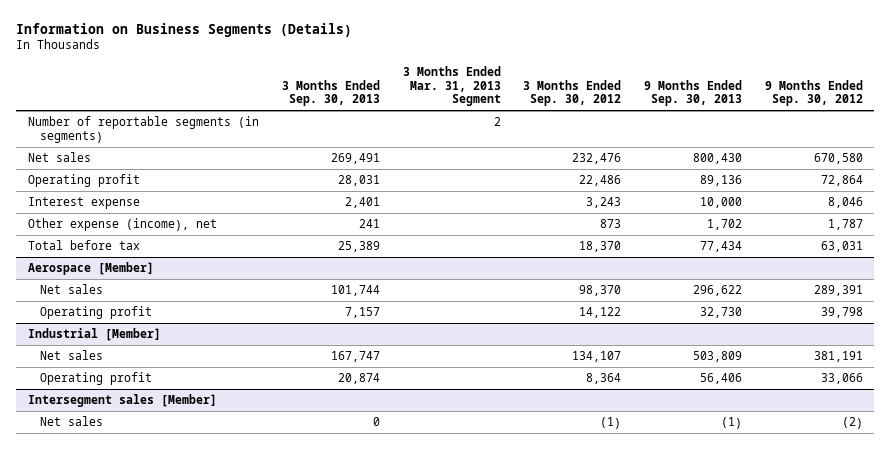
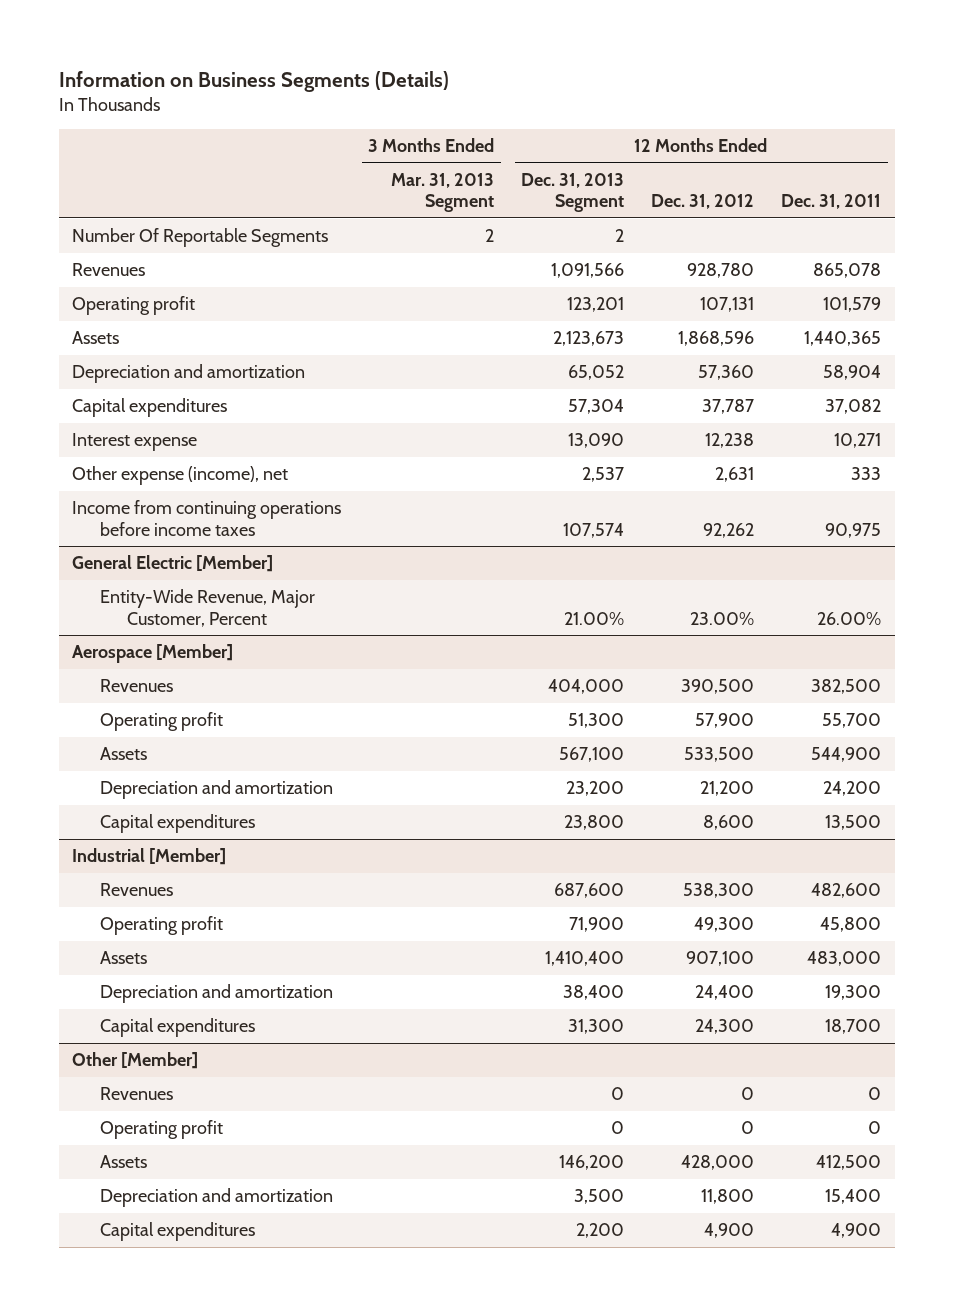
- | 3 Months Ended Sep. 30, 2013 | 3 Months Ended Mar. 31, 2013 Segment | 3 Months Ended Sep. 30, 2012 | 9 Months Ended Sep. 30, 2013 | 9 Months Ended Sep. 30, 2012
+ | 3 Months Ended Mar. 31, 2013 Segment | 12 Months Ended Dec. 31, 2013 Segment | 12 Months Ended Dec. 31, 2012 | 12 Months Ended Dec. 31, 2011
- Number of reportable segments (in segments) | | 2 | | |
- Net sales | 269,491 | | 232,476 | 800,430 | 670,580
+ Number Of Reportable Segments | 2 | 2 | |
+ Revenues | | 1,091,566 | 928,780 | 865,078
+ Assets | | 2,123,673 | 1,868,596 | 1,440,365
+ Depreciation and amortization | | 65,052 | 57,360 | 58,904
+ Capital expenditures | | 57,304 | 37,787 | 37,082
- Total before tax | 25,389 | | 18,370 | 77,434 | 63,031
+ Income from continuing operations before income taxes | | 107,574 | 92,262 | 90,975
+ General Electric [Member]
+ Entity-Wide Revenue, Major Customer, Percent | | 21.00% | 23.00% | 26.00%
@ Aerospace [Member]
- Net sales | 101,744 | | 98,370 | 296,622 | 289,391
+ Revenues | | 404,000 | 390,500 | 382,500
+ Assets | | 567,100 | 533,500 | 544,900
+ Depreciation and amortization | | 23,200 | 21,200 | 24,200
+ Capital expenditures | | 23,800 | 8,600 | 13,500
@ Industrial [Member]
- Net sales | 167,747 | | 134,107 | 503,809 | 381,191
+ Revenues | | 687,600 | 538,300 | 482,600
- Intersegment sales [Member]
- Net sales | 0 | | (1) | (1) | (2)
@ Industrial [Member]
+ Assets | | 1,410,400 | 907,100 | 483,000
+ Depreciation and amortization | | 38,400 | 24,400 | 19,300
+ Capital expenditures | | 31,300 | 24,300 | 18,700
+ Other [Member]
+ Revenues | | 0 | 0 | 0
+ Operating profit | | 0 | 0 | 0
+ Assets | | 146,200 | 428,000 | 412,500
+ Depreciation and amortization | | 3,500 | 11,800 | 15,400
+ Capital expenditures | | 2,200 | 4,900 | 4,900

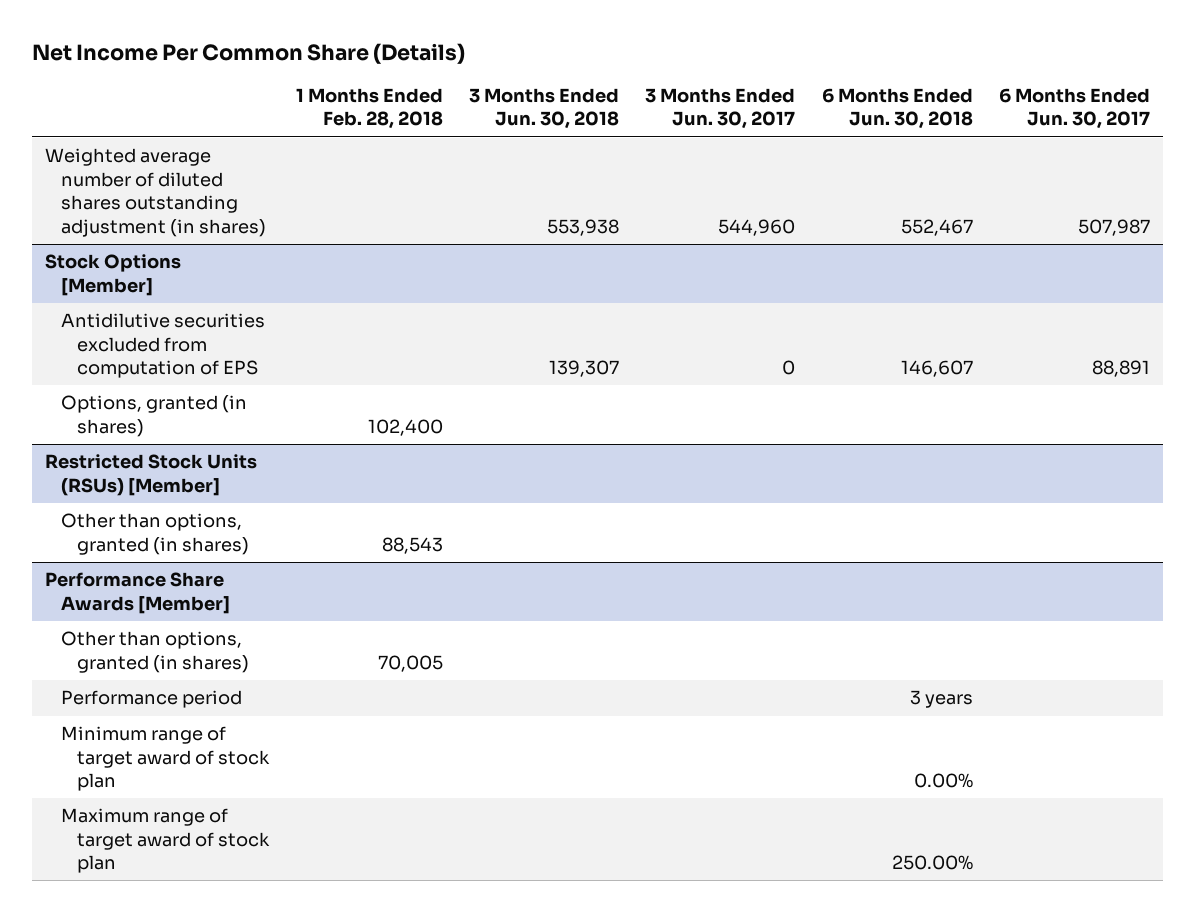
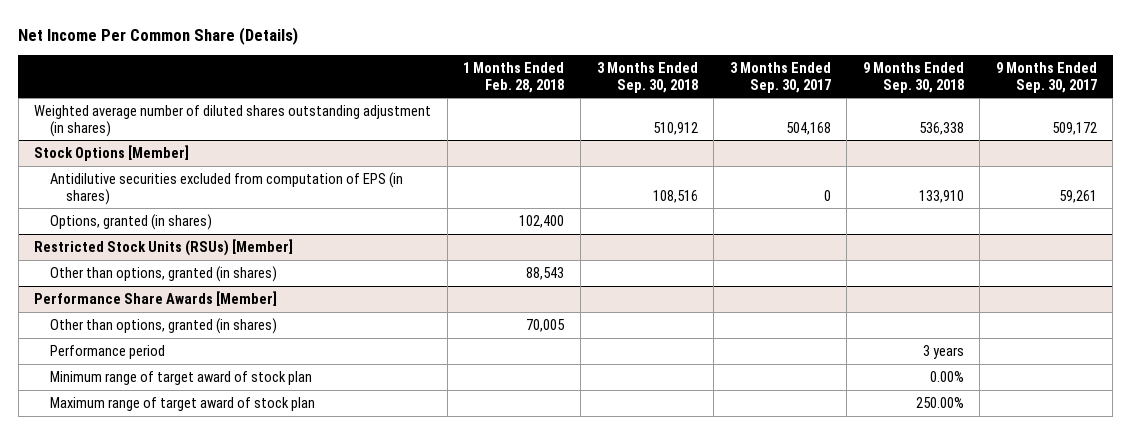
- | 1 Months Ended Feb. 28, 2018 | 3 Months Ended Jun. 30, 2018 | 3 Months Ended Jun. 30, 2017 | 6 Months Ended Jun. 30, 2018 | 6 Months Ended Jun. 30, 2017
+ | 1 Months Ended Feb. 28, 2018 | 3 Months Ended Sep. 30, 2018 | 3 Months Ended Sep. 30, 2017 | 9 Months Ended Sep. 30, 2018 | 9 Months Ended Sep. 30, 2017
@ Stock Options [Member]
- Antidilutive securities excluded from computation of EPS | | 139,307 | 0 | 146,607 | 88,891
+ Antidilutive securities excluded from computation of EPS (in shares) | | 108,516 | 0 | 133,910 | 59,261

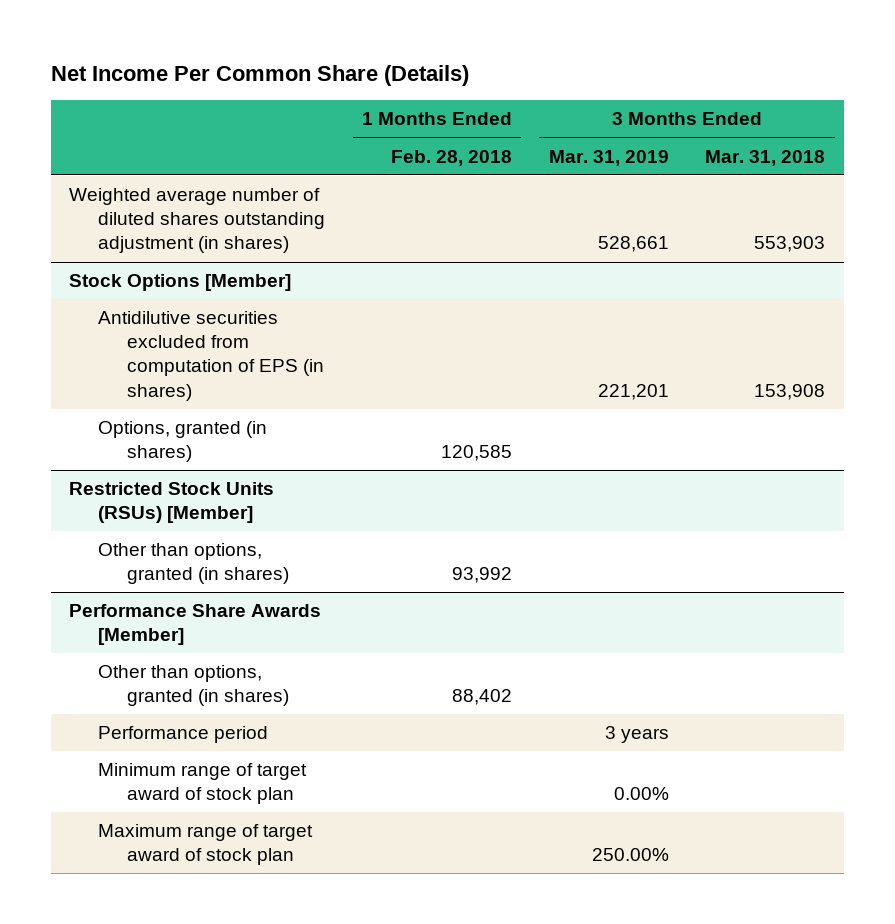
- | 1 Months Ended Feb. 28, 2018 | 3 Months Ended Sep. 30, 2018 | 3 Months Ended Sep. 30, 2017 | 9 Months Ended Sep. 30, 2018 | 9 Months Ended Sep. 30, 2017
+ | 1 Months Ended Feb. 28, 2018 | 3 Months Ended Mar. 31, 2019 | 3 Months Ended Mar. 31, 2018
@ Stock Options [Member]
- Options, granted (in shares) | 102,400 | | | |
+ Options, granted (in shares) | 120,585 | |
@ Restricted Stock Units (RSUs) [Member]
- Other than options, granted (in shares) | 88,543 | | | |
+ Other than options, granted (in shares) | 93,992 | |
@ Performance Share Awards [Member]
- Other than options, granted (in shares) | 70,005 | | | |
+ Other than options, granted (in shares) | 88,402 | |

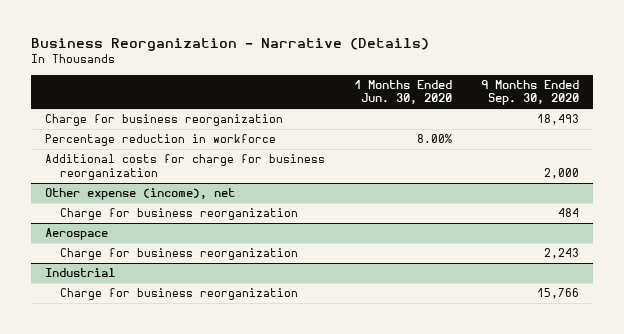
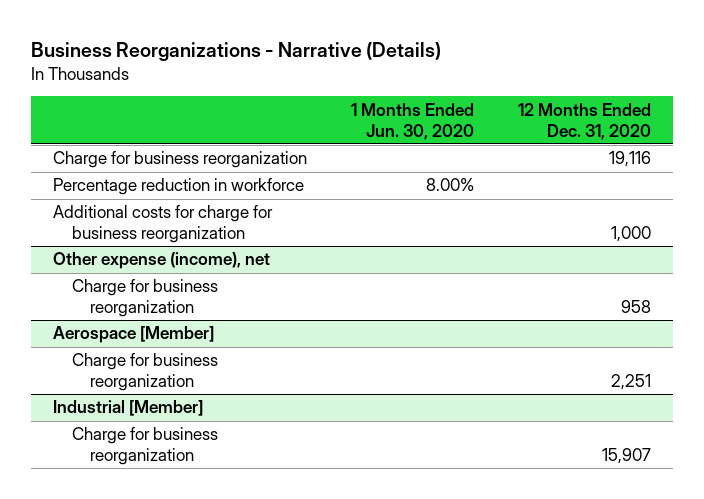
- Business Reorganization - Narrative (Details)
+ Business Reorganizations - Narrative (Details)
- | 1 Months Ended Jun. 30, 2020 | 9 Months Ended Sep. 30, 2020
+ | 1 Months Ended Jun. 30, 2020 | 12 Months Ended Dec. 31, 2020
- Aerospace
+ Aerospace [Member]
- Industrial
+ Industrial [Member]

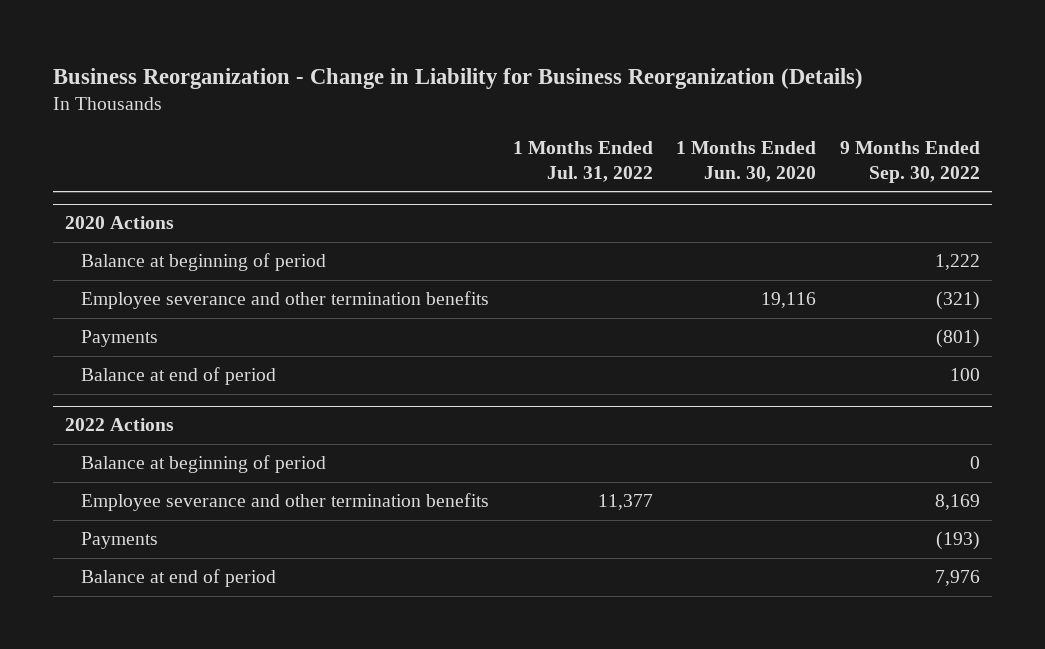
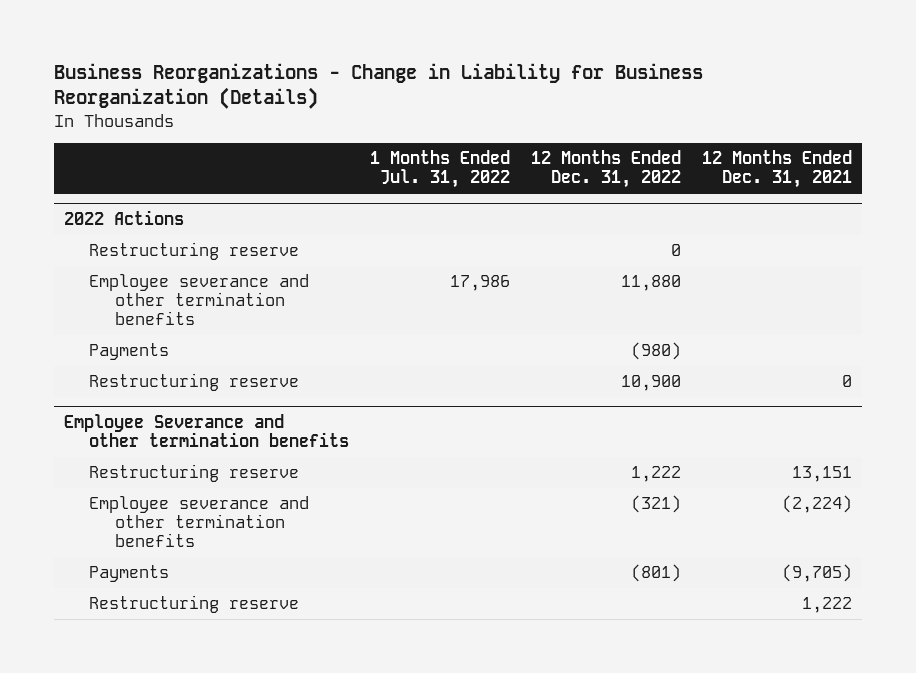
- Business Reorganization - Change in Liability for Business Reorganization (Details)
+ Business Reorganizations - Change in Liability for Business Reorganization (Details)
- | 1 Months Ended Jul. 31, 2022 | 1 Months Ended Jun. 30, 2020 | 9 Months Ended Sep. 30, 2022
+ | 1 Months Ended Jul. 31, 2022 | 12 Months Ended Dec. 31, 2022 | 12 Months Ended Dec. 31, 2021
- 2020 Actions
- Balance at beginning of period | | | 1,222
- Employee severance and other termination benefits | | 19,116 | (321)
- Payments | | | (801)
- Balance at end of period | | | 100
@ 2022 Actions
- Balance at beginning of period | | | 0
- Employee severance and other termination benefits | 11,377 | | 8,169
+ Restructuring reserve | | 0 |
+ Employee severance and other termination benefits | 17,986 | 11,880 |
- Balance at end of period | | | 7,976
+ Restructuring reserve | | 10,900 | 0
+ Employee Severance and other termination benefits
+ Restructuring reserve | | 1,222 | 13,151
+ Employee severance and other termination benefits | | (321) | (2,224)
+ Payments | | (801) | (9,705)
+ Restructuring reserve | | | 1,222

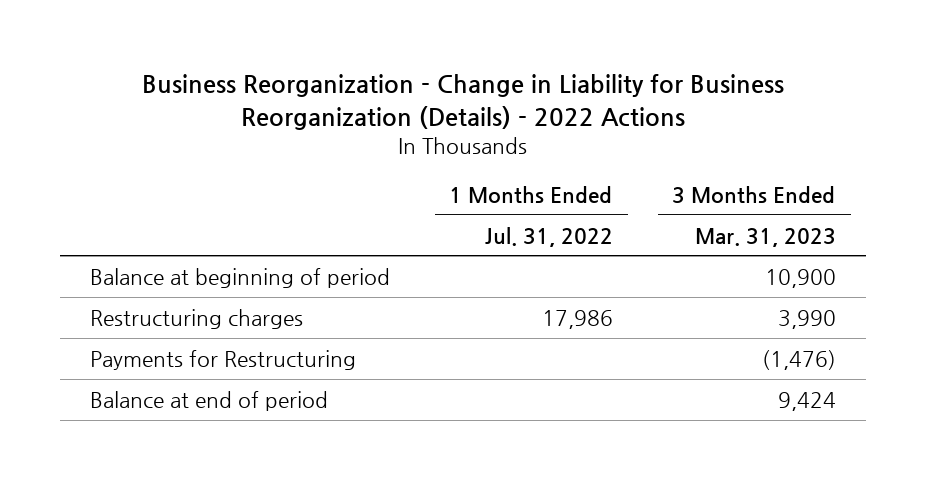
- Business Reorganizations - Change in Liability for Business Reorganization (Details)
+ Business Reorganization - Change in Liability for Business Reorganization (Details) - 2022 Actions
- | 1 Months Ended Jul. 31, 2022 | 12 Months Ended Dec. 31, 2022 | 12 Months Ended Dec. 31, 2021
+ | 1 Months Ended Jul. 31, 2022 | 3 Months Ended Mar. 31, 2023
- 2022 Actions
- Restructuring reserve | | 0 |
- Employee severance and other termination benefits | 17,986 | 11,880 |
- Payments | | (980) |
- Restructuring reserve | | 10,900 | 0
- Employee Severance and other termination benefits
- Restructuring reserve | | 1,222 | 13,151
- Employee severance and other termination benefits | | (321) | (2,224)
- Payments | | (801) | (9,705)
- Restructuring reserve | | | 1,222
+ Balance at beginning of period | | 10,900
+ Restructuring charges | 17,986 | 3,990
+ Payments for Restructuring | | (1,476)
+ Balance at end of period | | 9,424

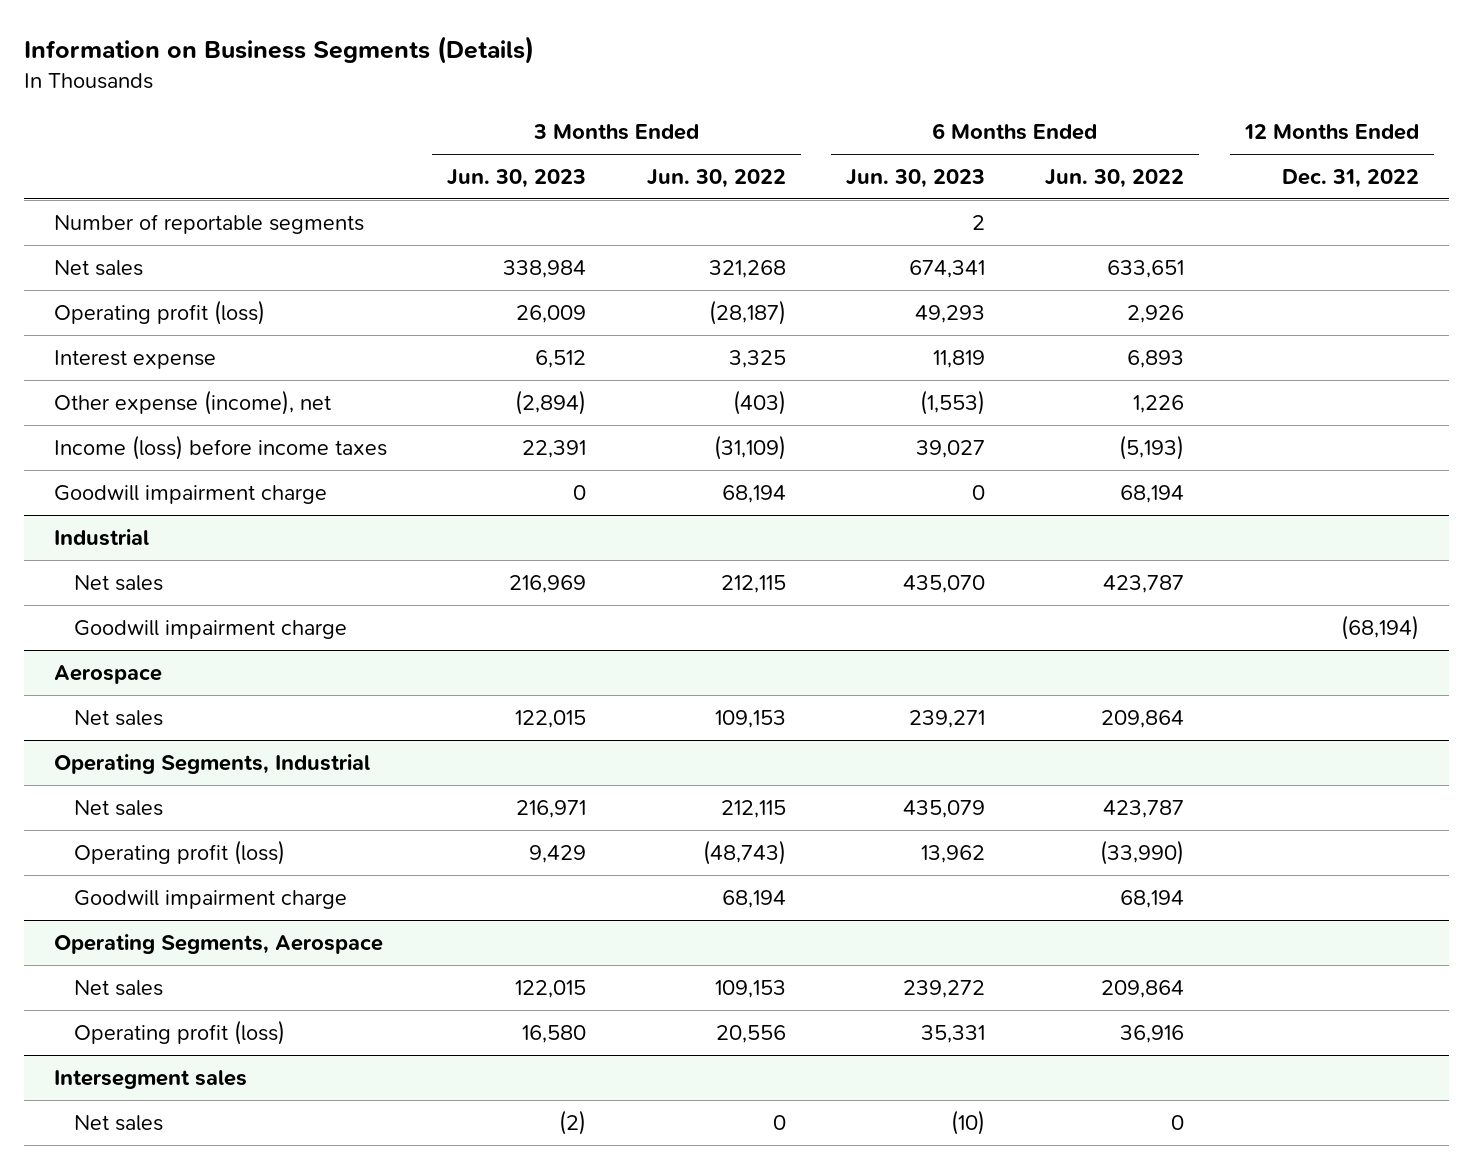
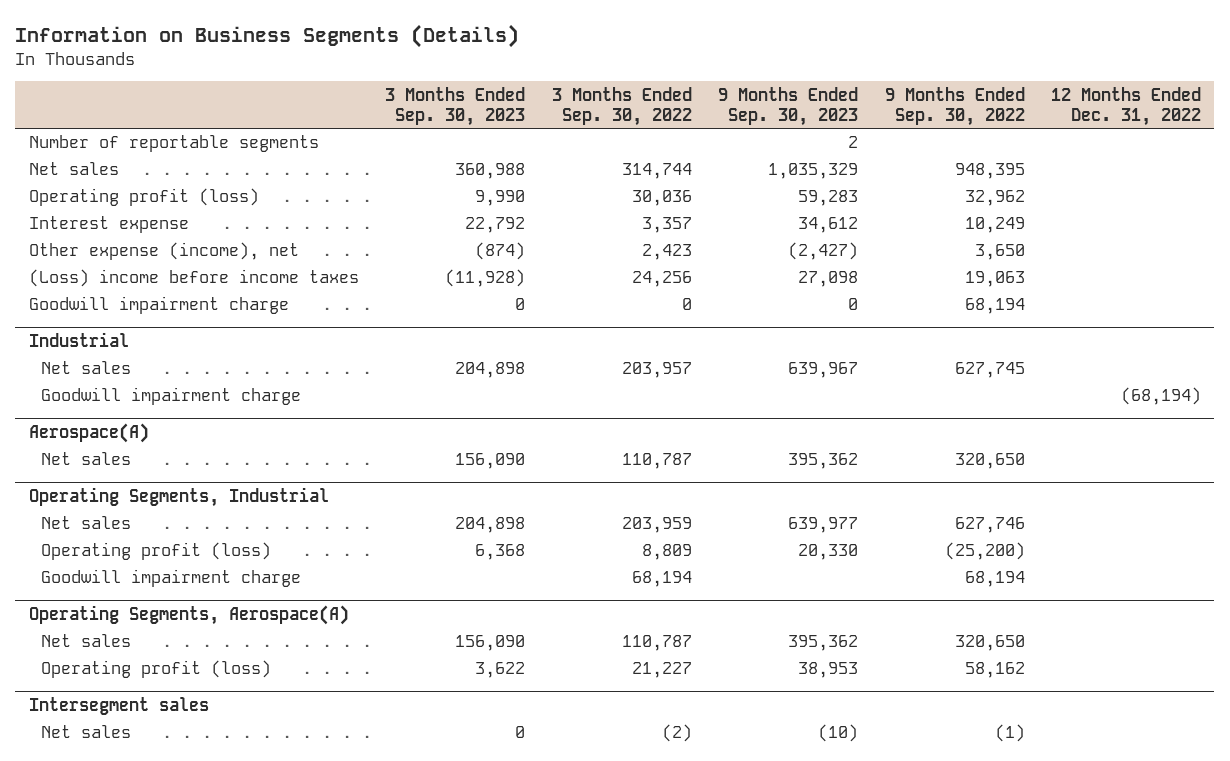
- | 3 Months Ended Jun. 30, 2023 | 3 Months Ended Jun. 30, 2022 | 6 Months Ended Jun. 30, 2023 | 6 Months Ended Jun. 30, 2022 | 12 Months Ended Dec. 31, 2022
+ | 3 Months Ended Sep. 30, 2023 | 3 Months Ended Sep. 30, 2022 | 9 Months Ended Sep. 30, 2023 | 9 Months Ended Sep. 30, 2022 | 12 Months Ended Dec. 31, 2022
- Income (loss) before income taxes | 22,391 | (31,109) | 39,027 | (5,193) |
+ (Loss) income before income taxes | (11,928) | 24,256 | 27,098 | 19,063 |
- Aerospace
+ Aerospace(A)
- Operating Segments, Aerospace
+ Operating Segments, Aerospace(A)

